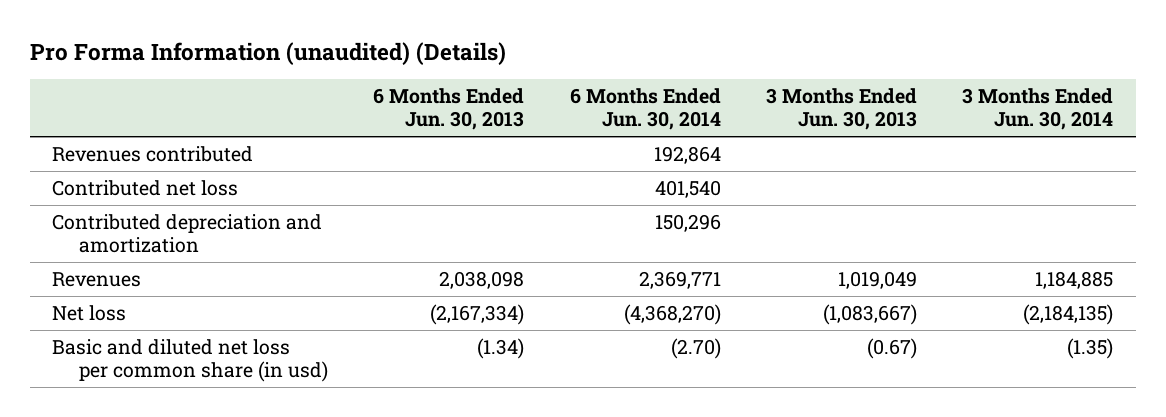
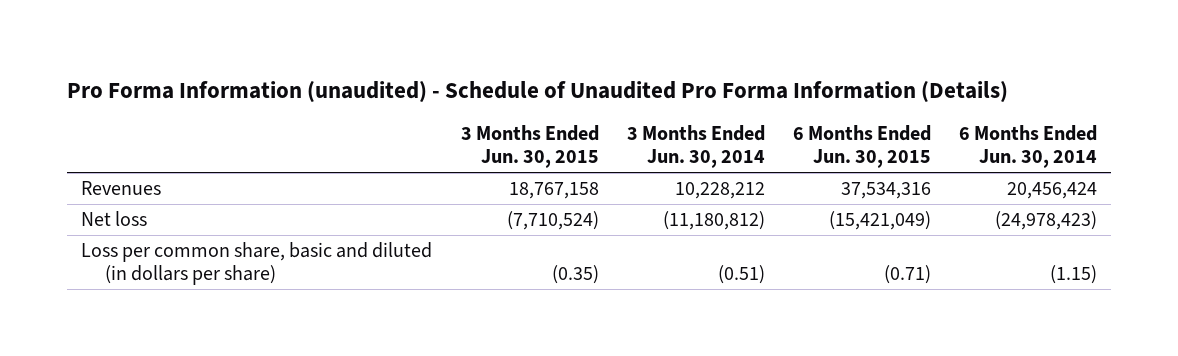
- Pro Forma Information (unaudited) (Details)
+ Pro Forma Information (unaudited) - Schedule of Unaudited Pro Forma Information (Details)
- | 6 Months Ended Jun. 30, 2013 | 6 Months Ended Jun. 30, 2014 | 3 Months Ended Jun. 30, 2013 | 3 Months Ended Jun. 30, 2014
+ | 3 Months Ended Jun. 30, 2015 | 3 Months Ended Jun. 30, 2014 | 6 Months Ended Jun. 30, 2015 | 6 Months Ended Jun. 30, 2014
- Revenues contributed | | 192,864 | |
- Contributed net loss | | 401,540 | |
- Contributed depreciation and amortization | | 150,296 | |
- Revenues | 2,038,098 | 2,369,771 | 1,019,049 | 1,184,885
- Net loss | (2,167,334) | (4,368,270) | (1,083,667) | (2,184,135)
- Basic and diluted net loss per common share (in usd) | (1.34) | (2.70) | (0.67) | (1.35)
+ Revenues | 18,767,158 | 10,228,212 | 37,534,316 | 20,456,424
+ Net loss | (7,710,524) | (11,180,812) | (15,421,049) | (24,978,423)
+ Loss per common share, basic and diluted (in dollars per share) | (0.35) | (0.51) | (0.71) | (1.15)

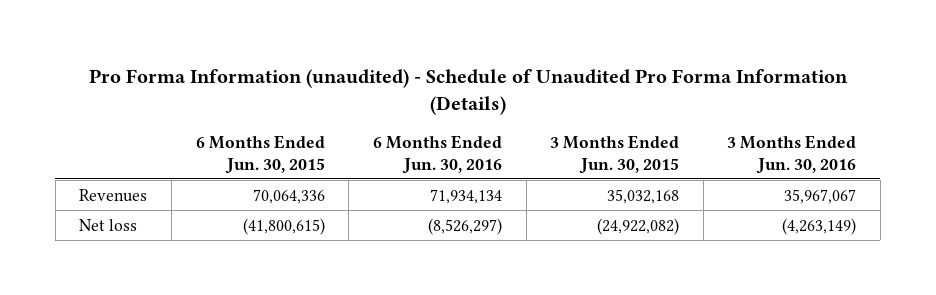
- | 3 Months Ended Jun. 30, 2015 | 3 Months Ended Jun. 30, 2014 | 6 Months Ended Jun. 30, 2015 | 6 Months Ended Jun. 30, 2014
+ | 6 Months Ended Jun. 30, 2015 | 6 Months Ended Jun. 30, 2016 | 3 Months Ended Jun. 30, 2015 | 3 Months Ended Jun. 30, 2016
- Revenues | 18,767,158 | 10,228,212 | 37,534,316 | 20,456,424
- Net loss | (7,710,524) | (11,180,812) | (15,421,049) | (24,978,423)
- Loss per common share, basic and diluted (in dollars per share) | (0.35) | (0.51) | (0.71) | (1.15)
+ Revenues | 70,064,336 | 71,934,134 | 35,032,168 | 35,967,067
+ Net loss | (41,800,615) | (8,526,297) | (24,922,082) | (4,263,149)

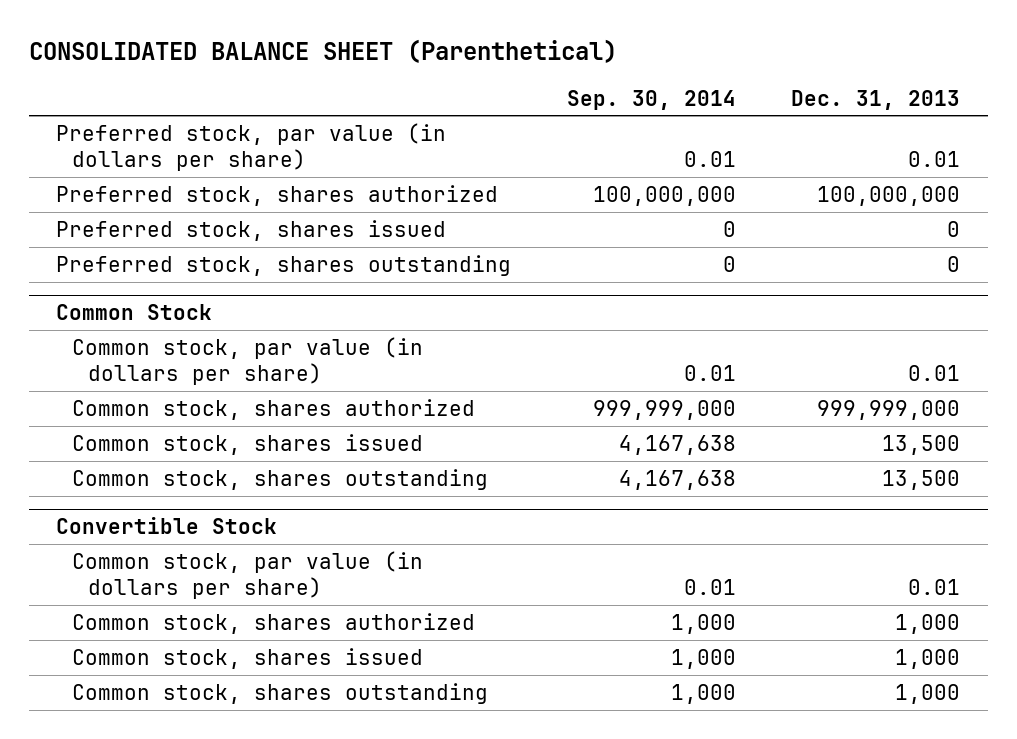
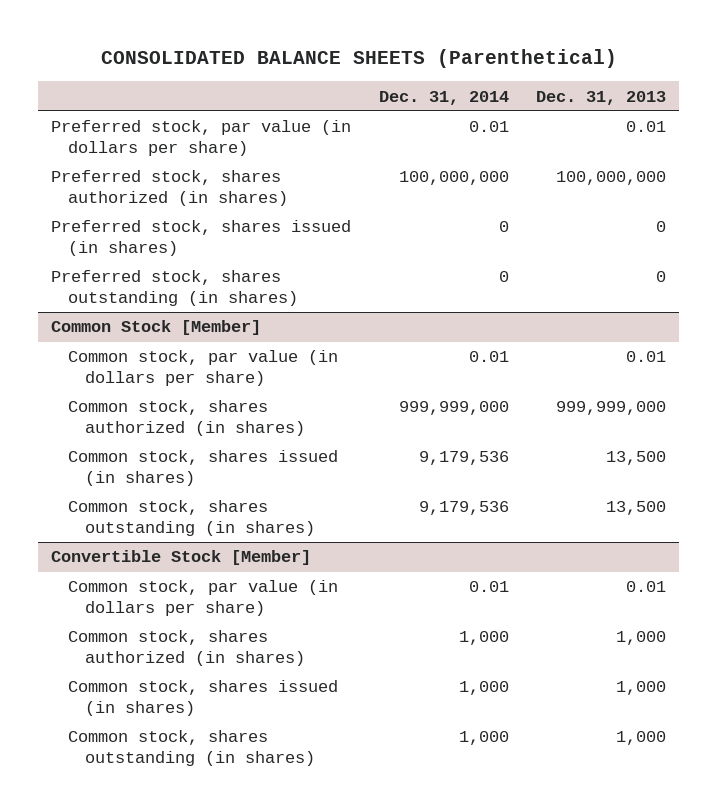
- CONSOLIDATED BALANCE SHEET (Parenthetical)
+ CONSOLIDATED BALANCE SHEETS (Parenthetical)
- | Sep. 30, 2014 | Dec. 31, 2013
+ | Dec. 31, 2014 | Dec. 31, 2013
- Preferred stock, shares authorized | 100,000,000 | 100,000,000
- Preferred stock, shares issued | 0 | 0
- Preferred stock, shares outstanding | 0 | 0
- Common Stock
+ Preferred stock, shares authorized (in shares) | 100,000,000 | 100,000,000
+ Preferred stock, shares issued (in shares) | 0 | 0
+ Preferred stock, shares outstanding (in shares) | 0 | 0
+ Common Stock [Member]
- Common stock, shares authorized | 999,999,000 | 999,999,000
- Common stock, shares issued | 4,167,638 | 13,500
- Common stock, shares outstanding | 4,167,638 | 13,500
- Convertible Stock
+ Common stock, shares authorized (in shares) | 999,999,000 | 999,999,000
+ Common stock, shares issued (in shares) | 9,179,536 | 13,500
+ Common stock, shares outstanding (in shares) | 9,179,536 | 13,500
+ Convertible Stock [Member]
- Common stock, shares authorized | 1,000 | 1,000
- Common stock, shares issued | 1,000 | 1,000
- Common stock, shares outstanding | 1,000 | 1,000
+ Common stock, shares authorized (in shares) | 1,000 | 1,000
+ Common stock, shares issued (in shares) | 1,000 | 1,000
+ Common stock, shares outstanding (in shares) | 1,000 | 1,000

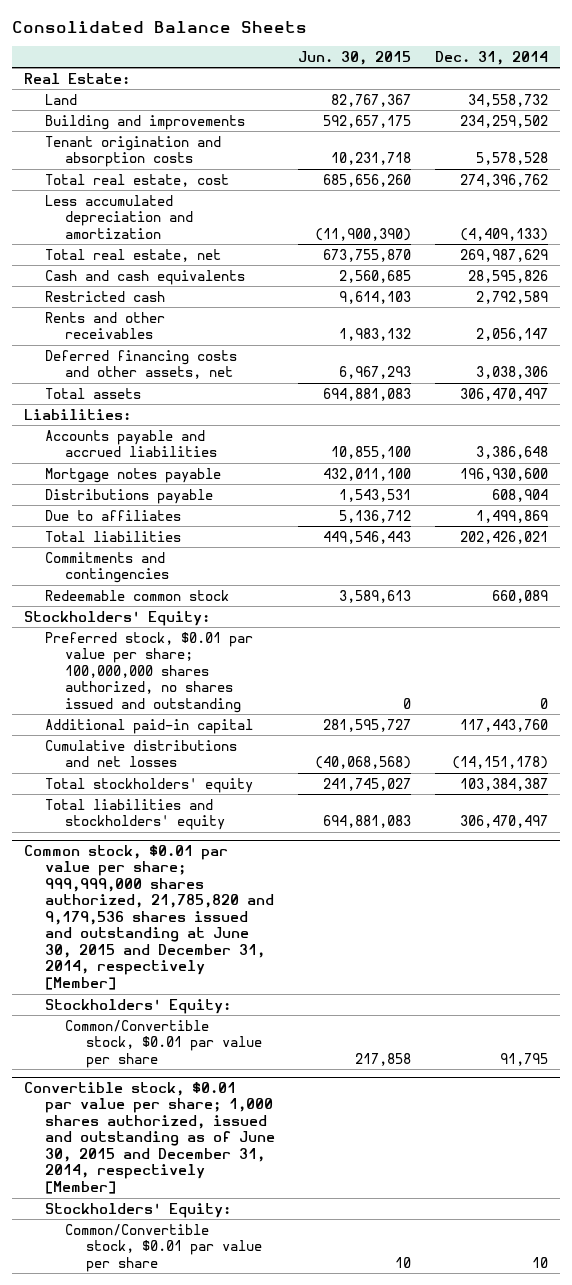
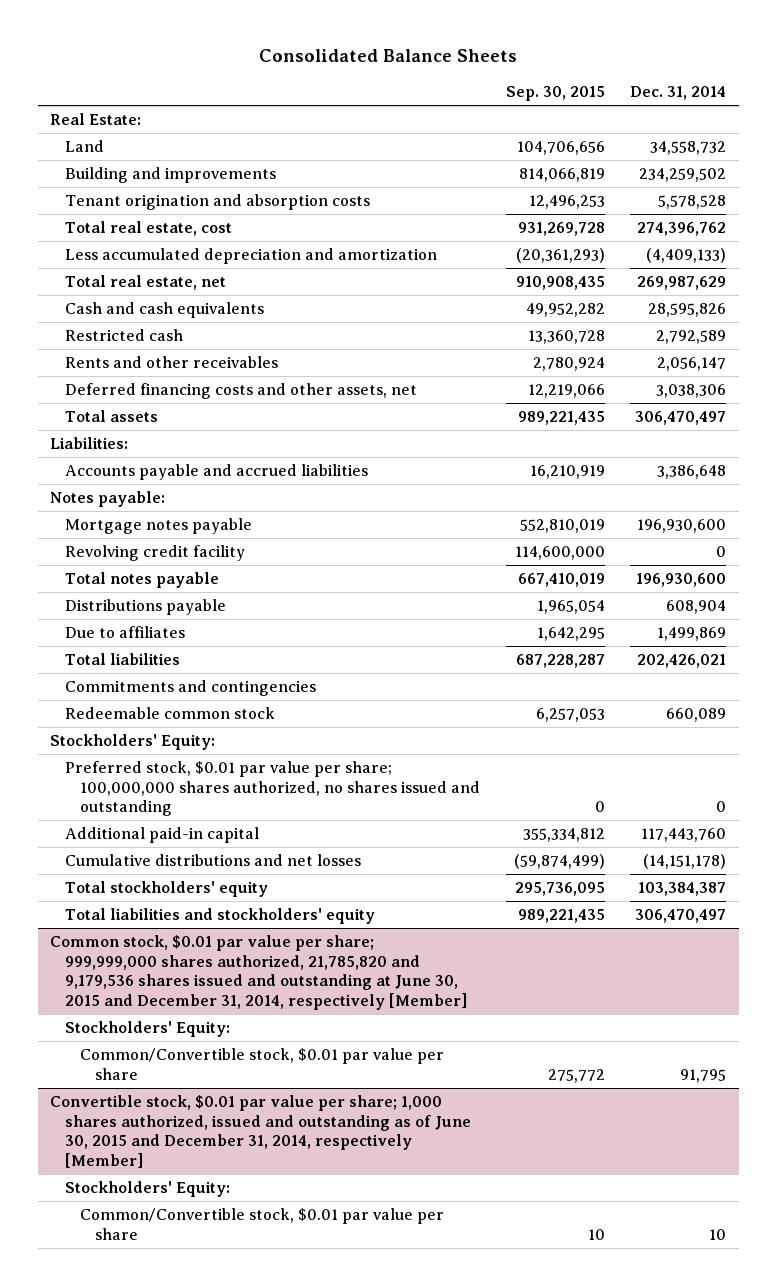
- | Jun. 30, 2015 | Dec. 31, 2014
+ | Sep. 30, 2015 | Dec. 31, 2014
+ Notes payable:
+ Revolving credit facility | 114,600,000 | 0
+ Total notes payable | 667,410,019 | 196,930,600

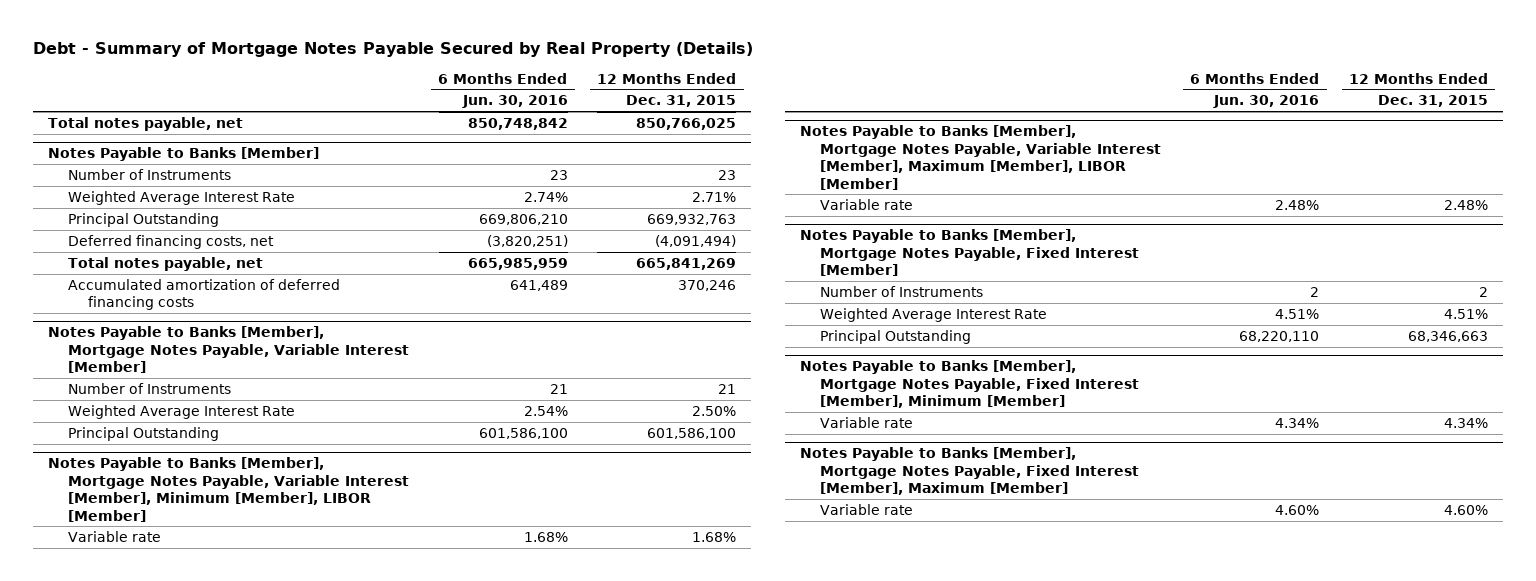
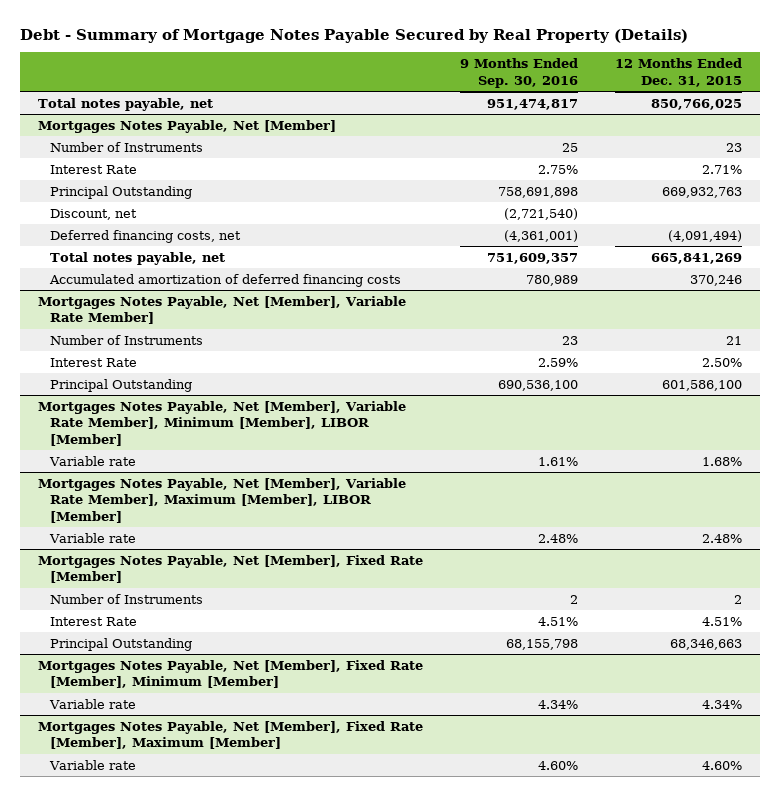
- | 6 Months Ended Jun. 30, 2016 | 12 Months Ended Dec. 31, 2015
+ | 9 Months Ended Sep. 30, 2016 | 12 Months Ended Dec. 31, 2015
- Notes Payable to Banks [Member]
+ Mortgages Notes Payable, Net [Member]
- Weighted Average Interest Rate | 2.74% | 2.71%
+ Interest Rate | 2.75% | 2.71%
+ Discount, net | (2,721,540) |
- Notes Payable to Banks [Member], Mortgage Notes Payable, Variable Interest [Member]
+ Mortgages Notes Payable, Net [Member], Variable Rate Member]
- Weighted Average Interest Rate | 2.54% | 2.50%
+ Interest Rate | 2.59% | 2.50%
- Notes Payable to Banks [Member], Mortgage Notes Payable, Variable Interest [Member], Minimum [Member], LIBOR [Member]
+ Mortgages Notes Payable, Net [Member], Variable Rate Member], Minimum [Member], LIBOR [Member]
- Notes Payable to Banks [Member], Mortgage Notes Payable, Variable Interest [Member], Maximum [Member], LIBOR [Member]
+ Mortgages Notes Payable, Net [Member], Variable Rate Member], Maximum [Member], LIBOR [Member]
- Notes Payable to Banks [Member], Mortgage Notes Payable, Fixed Interest [Member]
+ Mortgages Notes Payable, Net [Member], Fixed Rate [Member]
- Weighted Average Interest Rate | 4.51% | 4.51%
+ Interest Rate | 4.51% | 4.51%
- Notes Payable to Banks [Member], Mortgage Notes Payable, Fixed Interest [Member], Minimum [Member]
+ Mortgages Notes Payable, Net [Member], Fixed Rate [Member], Minimum [Member]
- Notes Payable to Banks [Member], Mortgage Notes Payable, Fixed Interest [Member], Maximum [Member]
+ Mortgages Notes Payable, Net [Member], Fixed Rate [Member], Maximum [Member]

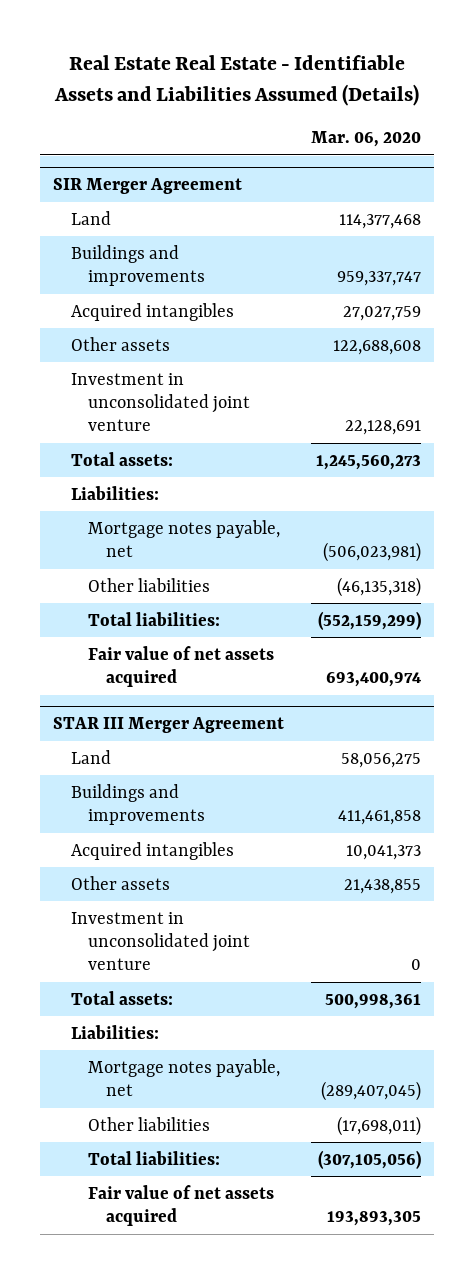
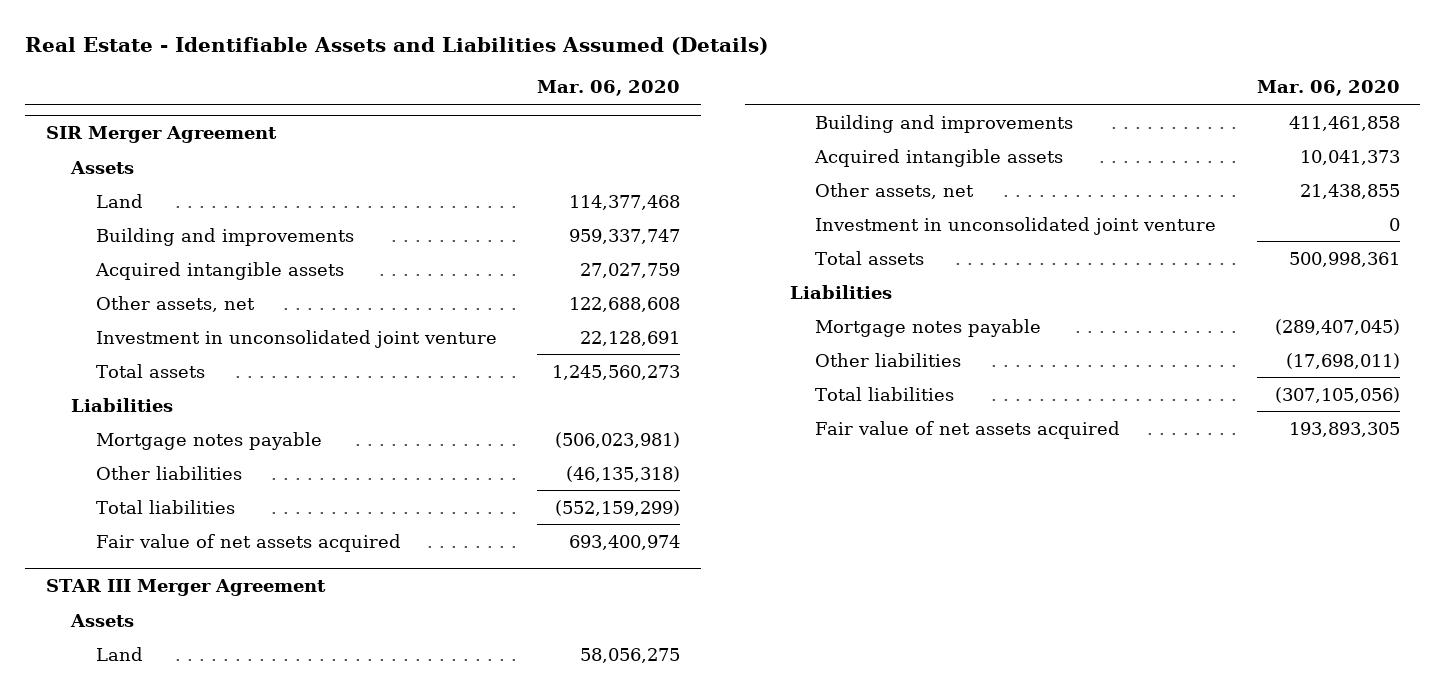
- Real Estate Real Estate - Identifiable Assets and Liabilities Assumed (Details)
+ Real Estate - Identifiable Assets and Liabilities Assumed (Details)
@ SIR Merger Agreement
+ Assets
- Buildings and improvements | 959,337,747
- Acquired intangibles | 27,027,759
- Other assets | 122,688,608
+ Building and improvements | 959,337,747
+ Acquired intangible assets | 27,027,759
+ Other assets, net | 122,688,608
- Total assets: | 1,245,560,273
- Liabilities:
- Mortgage notes payable, net | (506,023,981)
+ Total assets | 1,245,560,273
+ Liabilities
+ Mortgage notes payable | (506,023,981)
- Total liabilities: | (552,159,299)
+ Total liabilities | (552,159,299)
@ STAR III Merger Agreement
+ Assets
- Buildings and improvements | 411,461,858
- Acquired intangibles | 10,041,373
- Other assets | 21,438,855
+ Building and improvements | 411,461,858
+ Acquired intangible assets | 10,041,373
+ Other assets, net | 21,438,855
- Total assets: | 500,998,361
- Liabilities:
- Mortgage notes payable, net | (289,407,045)
+ Total assets | 500,998,361
+ Liabilities
+ Mortgage notes payable | (289,407,045)
- Total liabilities: | (307,105,056)
+ Total liabilities | (307,105,056)

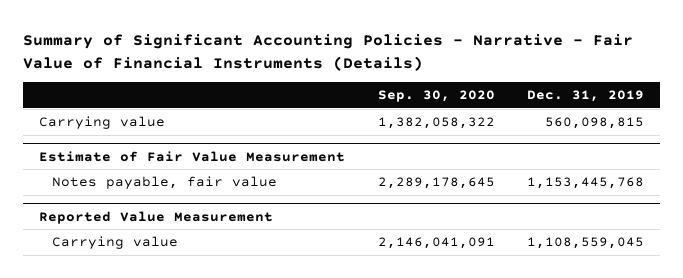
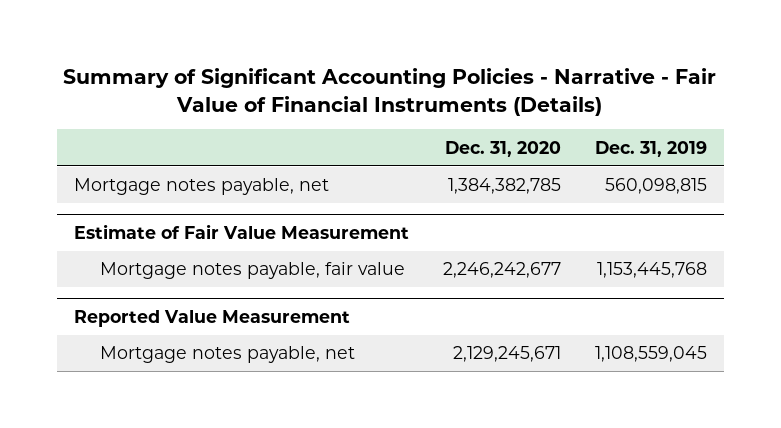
- | Sep. 30, 2020 | Dec. 31, 2019
+ | Dec. 31, 2020 | Dec. 31, 2019
- Carrying value | 1,382,058,322 | 560,098,815
+ Mortgage notes payable, net | 1,384,382,785 | 560,098,815
@ Estimate of Fair Value Measurement
- Notes payable, fair value | 2,289,178,645 | 1,153,445,768
+ Mortgage notes payable, fair value | 2,246,242,677 | 1,153,445,768
@ Reported Value Measurement
- Carrying value | 2,146,041,091 | 1,108,559,045
+ Mortgage notes payable, net | 2,129,245,671 | 1,108,559,045

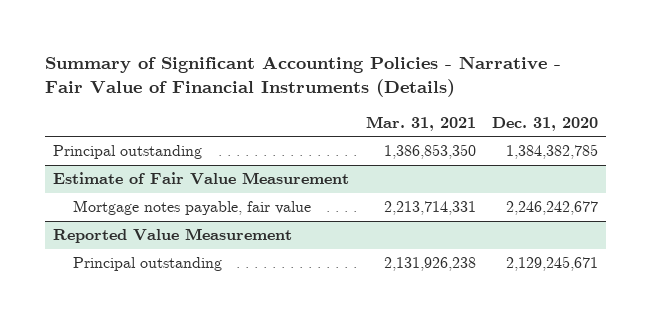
- | Dec. 31, 2020 | Dec. 31, 2019
+ | Mar. 31, 2021 | Dec. 31, 2020
- Mortgage notes payable, net | 1,384,382,785 | 560,098,815
+ Principal outstanding | 1,386,853,350 | 1,384,382,785
@ Reported Value Measurement
- Mortgage notes payable, net | 2,129,245,671 | 1,108,559,045
+ Principal outstanding | 2,131,926,238 | 2,129,245,671

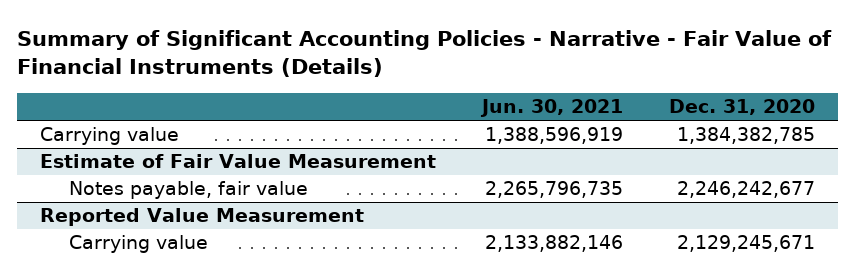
- | Mar. 31, 2021 | Dec. 31, 2020
+ | Jun. 30, 2021 | Dec. 31, 2020
- Principal outstanding | 1,386,853,350 | 1,384,382,785
+ Carrying value | 1,388,596,919 | 1,384,382,785
@ Estimate of Fair Value Measurement
- Mortgage notes payable, fair value | 2,213,714,331 | 2,246,242,677
+ Notes payable, fair value | 2,265,796,735 | 2,246,242,677
@ Reported Value Measurement
- Principal outstanding | 2,131,926,238 | 2,129,245,671
+ Carrying value | 2,133,882,146 | 2,129,245,671

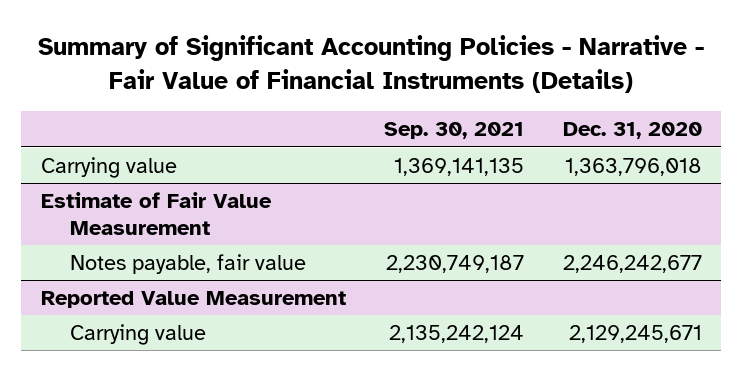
- | Jun. 30, 2021 | Dec. 31, 2020
+ | Sep. 30, 2021 | Dec. 31, 2020
- Carrying value | 1,388,596,919 | 1,384,382,785
+ Carrying value | 1,369,141,135 | 1,363,796,018

